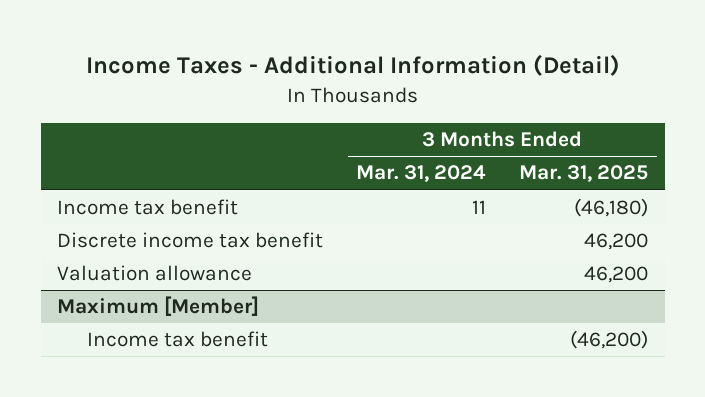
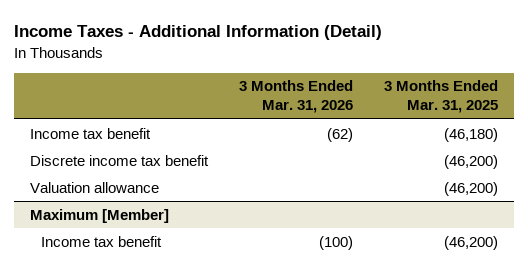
- | 3 Months Ended Mar. 31, 2024 | 3 Months Ended Mar. 31, 2025
+ | 3 Months Ended Mar. 31, 2026 | 3 Months Ended Mar. 31, 2025
- Discrete income tax benefit | | 46,200
- Valuation allowance | | 46,200
+ Discrete income tax benefit | | (46,200)
+ Valuation allowance | | (46,200)

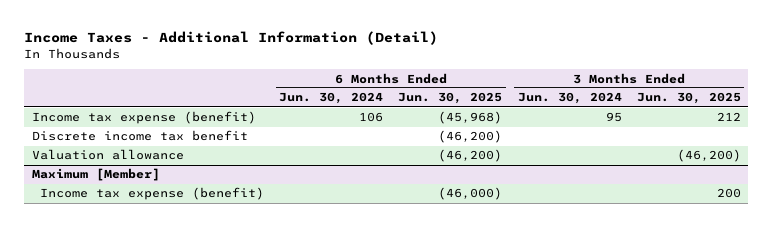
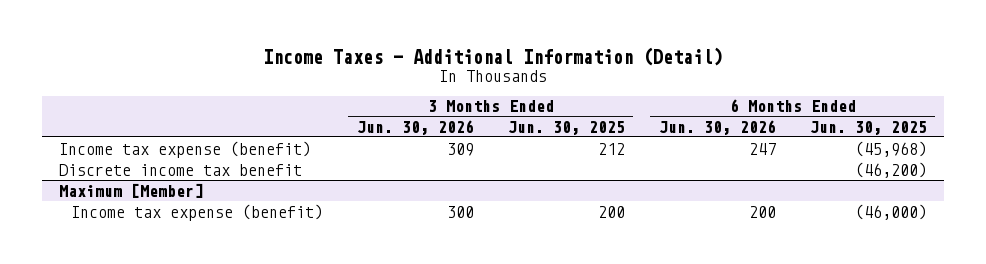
- | 6 Months Ended Jun. 30, 2024 | 6 Months Ended Jun. 30, 2025 | 3 Months Ended Jun. 30, 2024 | 3 Months Ended Jun. 30, 2025
+ | 3 Months Ended Jun. 30, 2026 | 3 Months Ended Jun. 30, 2025 | 6 Months Ended Jun. 30, 2026 | 6 Months Ended Jun. 30, 2025
- Valuation allowance | | (46,200) | | (46,200)

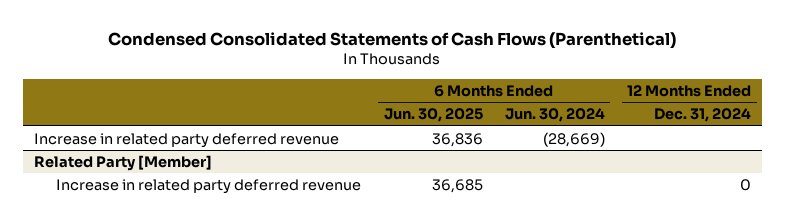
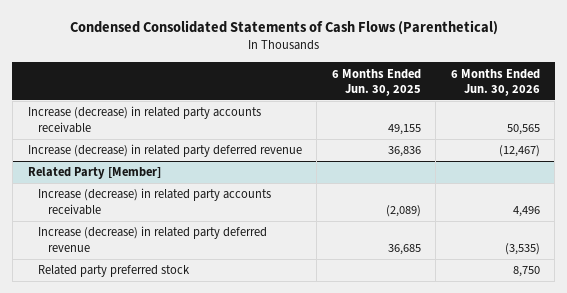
- | 6 Months Ended Jun. 30, 2025 | 6 Months Ended Jun. 30, 2024 | 12 Months Ended Dec. 31, 2024
+ | 6 Months Ended Jun. 30, 2025 | 6 Months Ended Jun. 30, 2026
- Increase in related party deferred revenue | 36,836 | (28,669) |
+ Increase (decrease) in related party accounts receivable | 49,155 | 50,565
+ Increase (decrease) in related party deferred revenue | 36,836 | (12,467)
@ Related Party [Member]
- Increase in related party deferred revenue | 36,685 | | 0
+ Increase (decrease) in related party accounts receivable | (2,089) | 4,496
+ Increase (decrease) in related party deferred revenue | 36,685 | (3,535)
+ Related party preferred stock | | 8,750

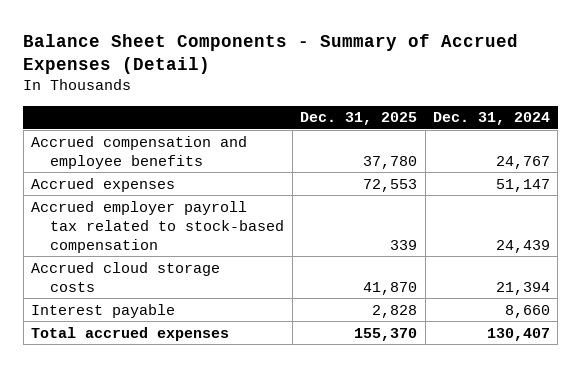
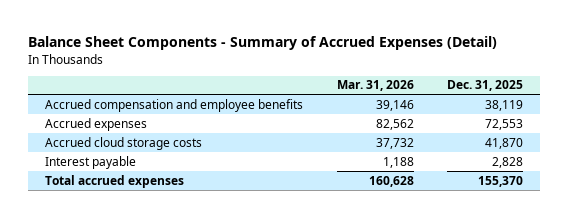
- | Dec. 31, 2025 | Dec. 31, 2024
+ | Mar. 31, 2026 | Dec. 31, 2025
- Accrued compensation and employee benefits | 37,780 | 24,767
+ Accrued compensation and employee benefits | 39,146 | 38,119
- Accrued employer payroll tax related to stock-based compensation | 339 | 24,439

